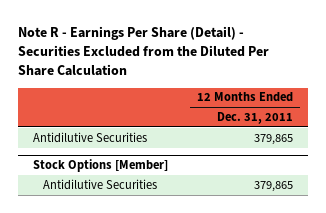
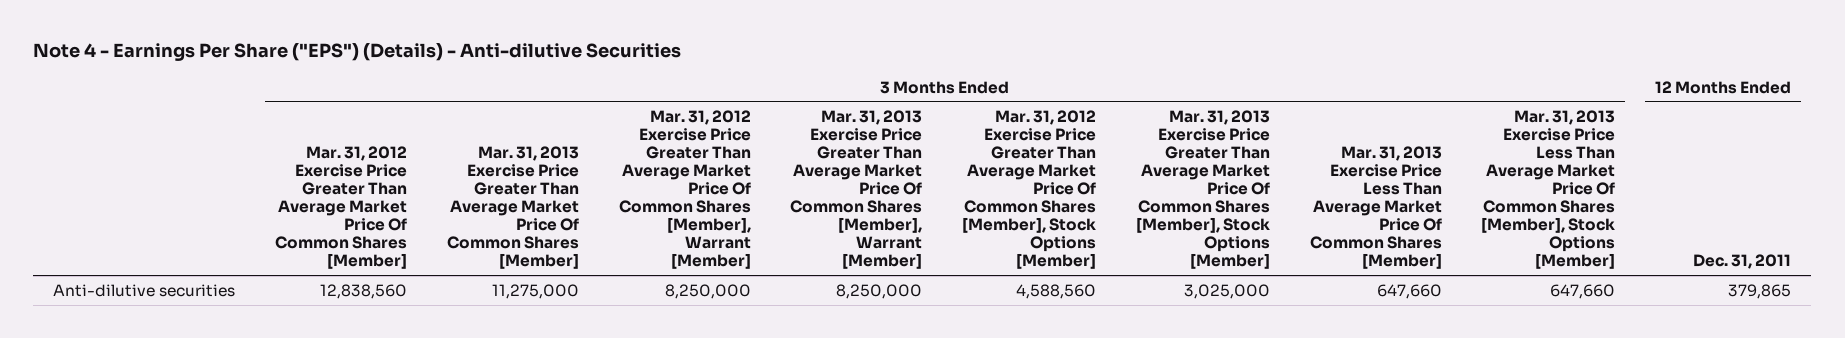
- Note R - Earnings Per Share (Detail) - Securities Excluded from the Diluted Per Share Calculation
+ Note 4 - Earnings Per Share ("EPS") (Details) - Anti-dilutive Securities
- | 12 Months Ended Dec. 31, 2011
+ | 3 Months Ended Mar. 31, 2012 Exercise Price Greater Than Average Market Price Of Common Shares [Member] | 3 Months Ended Mar. 31, 2013 Exercise Price Greater Than Average Market Price Of Common Shares [Member] | 3 Months Ended Mar. 31, 2012 Exercise Price Greater Than Average Market Price Of Common Shares [Member], Warrant [Member] | 3 Months Ended Mar. 31, 2013 Exercise Price Greater Than Average Market Price Of Common Shares [Member], Warrant [Member] | 3 Months Ended Mar. 31, 2012 Exercise Price Greater Than Average Market Price Of Common Shares [Member], Stock Options [Member] | 3 Months Ended Mar. 31, 2013 Exercise Price Greater Than Average Market Price Of Common Shares [Member], Stock Options [Member] | 3 Months Ended Mar. 31, 2013 Exercise Price Less Than Average Market Price Of Common Shares [Member] | 3 Months Ended Mar. 31, 2013 Exercise Price Less Than Average Market Price Of Common Shares [Member], Stock Options [Member] | 12 Months Ended Dec. 31, 2011
- Antidilutive Securities | 379,865
- Stock Options [Member]
- Antidilutive Securities | 379,865
+ Anti-dilutive securities | 12,838,560 | 11,275,000 | 8,250,000 | 8,250,000 | 4,588,560 | 3,025,000 | 647,660 | 647,660 | 379,865

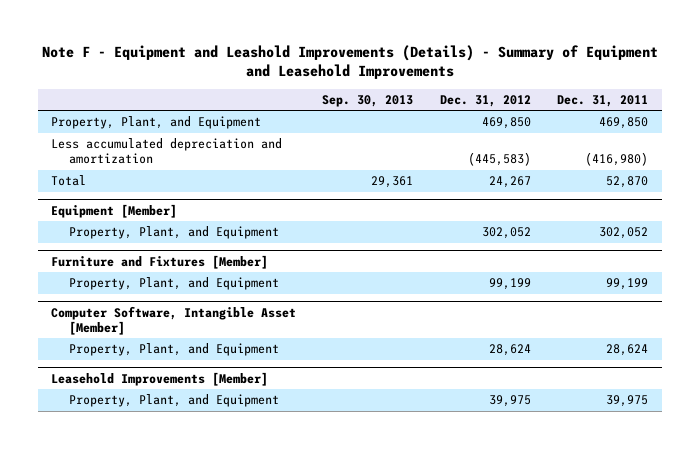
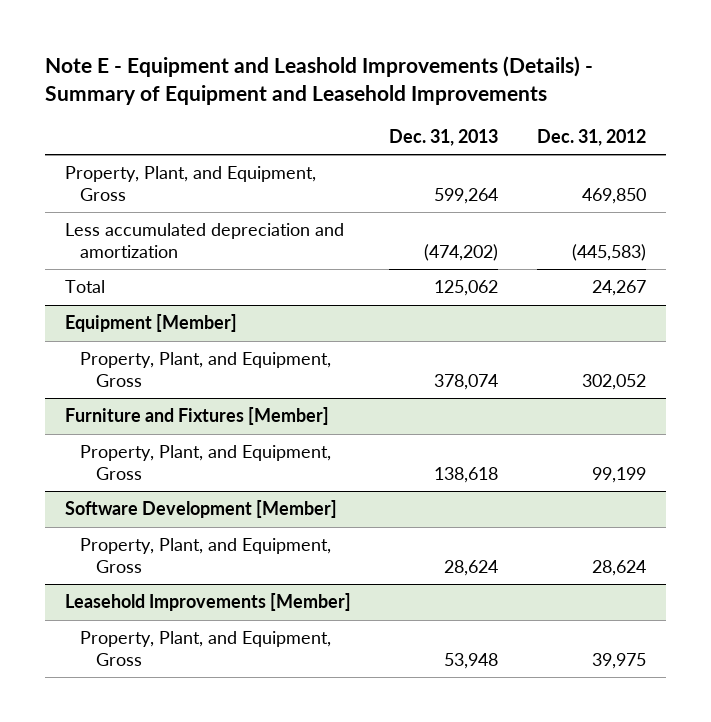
- Note F - Equipment and Leashold Improvements (Details) - Summary of Equipment and Leasehold Improvements
+ Note E - Equipment and Leashold Improvements (Details) - Summary of Equipment and Leasehold Improvements
- | Sep. 30, 2013 | Dec. 31, 2012 | Dec. 31, 2011
+ | Dec. 31, 2013 | Dec. 31, 2012
- Property, Plant, and Equipment | | 469,850 | 469,850
+ Property, Plant, and Equipment, Gross | 599,264 | 469,850
@ Equipment [Member]
- Property, Plant, and Equipment | | 302,052 | 302,052
+ Property, Plant, and Equipment, Gross | 378,074 | 302,052
@ Furniture and Fixtures [Member]
- Property, Plant, and Equipment | | 99,199 | 99,199
- Computer Software, Intangible Asset [Member]
- Property, Plant, and Equipment | | 28,624 | 28,624
@ Furniture and Fixtures [Member]
+ Property, Plant, and Equipment, Gross | 138,618 | 99,199
+ Software Development [Member]
+ Property, Plant, and Equipment, Gross | 28,624 | 28,624
@ Leasehold Improvements [Member]
- Property, Plant, and Equipment | | 39,975 | 39,975
+ Property, Plant, and Equipment, Gross | 53,948 | 39,975

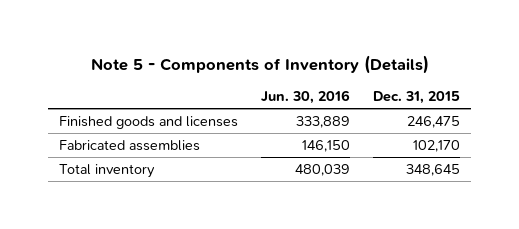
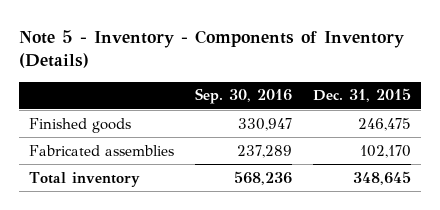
- Note 5 - Components of Inventory (Details)
+ Note 5 - Inventory - Components of Inventory (Details)
- | Jun. 30, 2016 | Dec. 31, 2015
+ | Sep. 30, 2016 | Dec. 31, 2015
- Finished goods and licenses | 333,889 | 246,475
+ Finished goods | 330,947 | 246,475

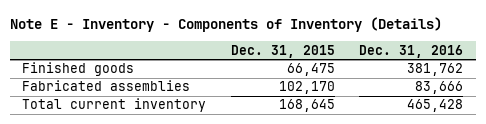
- Note 5 - Inventory - Components of Inventory (Details)
+ Note E - Inventory - Components of Inventory (Details)
- | Sep. 30, 2016 | Dec. 31, 2015
+ | Dec. 31, 2015 | Dec. 31, 2016
- Finished goods | 330,947 | 246,475
+ Finished goods | 66,475 | 381,762
- Total inventory | 568,236 | 348,645
+ Total current inventory | 168,645 | 465,428

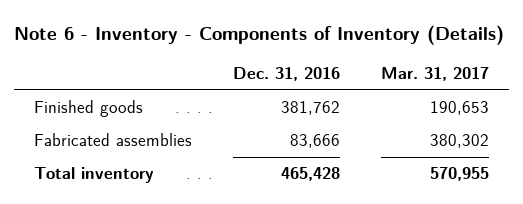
- Note E - Inventory - Components of Inventory (Details)
+ Note 6 - Inventory - Components of Inventory (Details)
- | Dec. 31, 2015 | Dec. 31, 2016
+ | Dec. 31, 2016 | Mar. 31, 2017
- Total current inventory | 168,645 | 465,428
+ Total inventory | 465,428 | 570,955

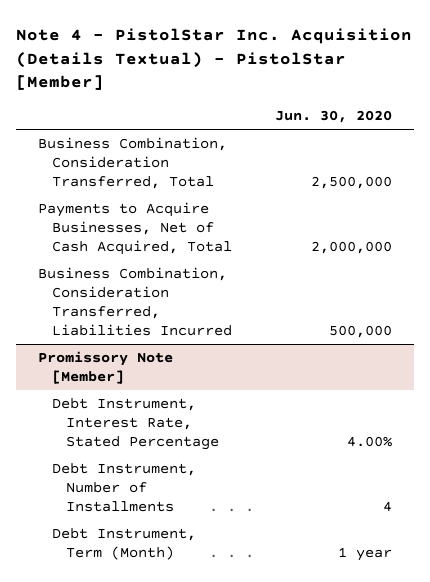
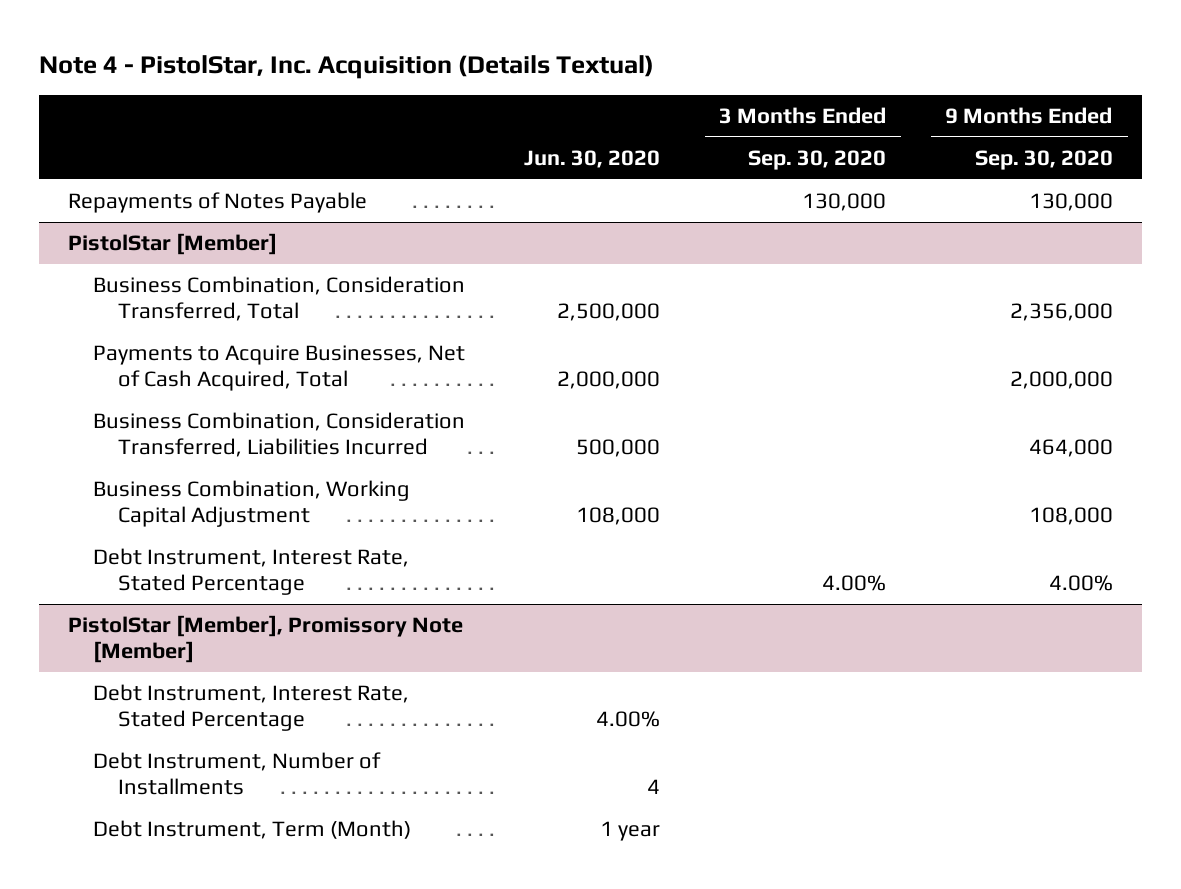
- Note 4 - PistolStar Inc. Acquisition (Details Textual) - PistolStar [Member]
+ Note 4 - PistolStar, Inc. Acquisition (Details Textual)
- | Jun. 30, 2020
+ | Jun. 30, 2020 | 3 Months Ended Sep. 30, 2020 | 9 Months Ended Sep. 30, 2020
+ Repayments of Notes Payable | | 130,000 | 130,000
+ PistolStar [Member]
- Promissory Note [Member]
+ Business Combination, Working Capital Adjustment | 108,000 | | 108,000
+ Debt Instrument, Interest Rate, Stated Percentage | | 4.00% | 4.00%
+ PistolStar [Member], Promissory Note [Member]

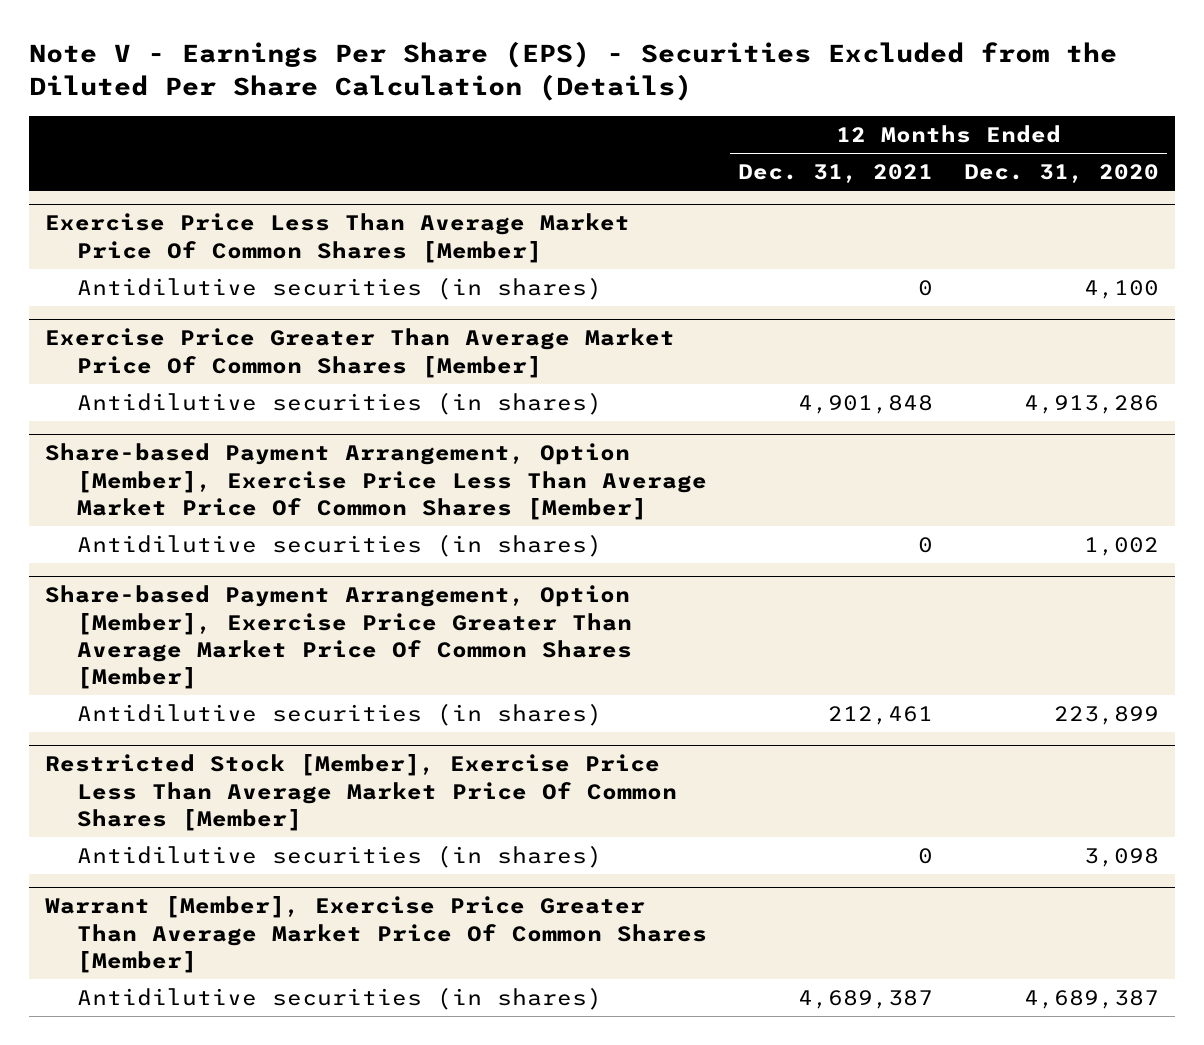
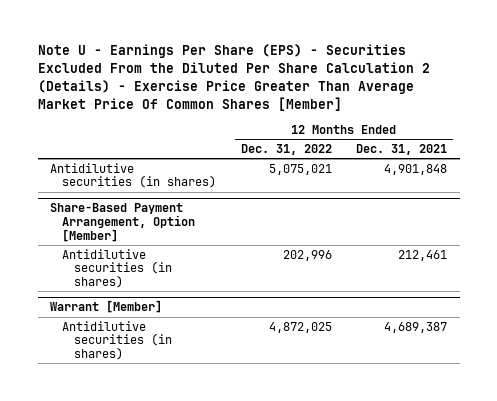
- Note V - Earnings Per Share (EPS) - Securities Excluded from the Diluted Per Share Calculation (Details)
+ Note U - Earnings Per Share (EPS) - Securities Excluded From the Diluted Per Share Calculation 2 (Details) - Exercise Price Greater Than Average Market Price Of Common Shares [Member]
- | 12 Months Ended Dec. 31, 2021 | 12 Months Ended Dec. 31, 2020
+ | 12 Months Ended Dec. 31, 2022 | 12 Months Ended Dec. 31, 2021
- Exercise Price Less Than Average Market Price Of Common Shares [Member]
- Antidilutive securities (in shares) | 0 | 4,100
- Exercise Price Greater Than Average Market Price Of Common Shares [Member]
- Share-based Payment Arrangement, Option [Member], Exercise Price Less Than Average Market Price Of Common Shares [Member]
- Antidilutive securities (in shares) | 0 | 1,002
- Share-based Payment Arrangement, Option [Member], Exercise Price Greater Than Average Market Price Of Common Shares [Member]
+ Share-Based Payment Arrangement, Option [Member]
- Restricted Stock [Member], Exercise Price Less Than Average Market Price Of Common Shares [Member]
- Antidilutive securities (in shares) | 0 | 3,098
- Warrant [Member], Exercise Price Greater Than Average Market Price Of Common Shares [Member]
+ Warrant [Member]

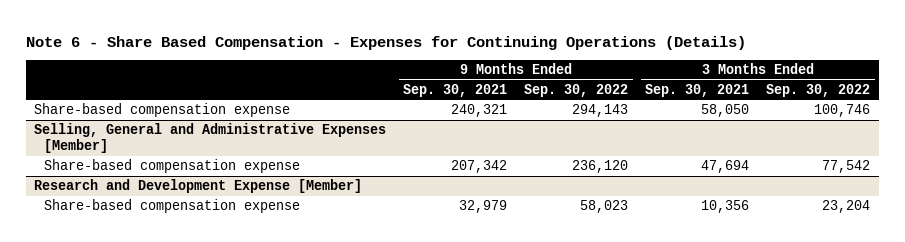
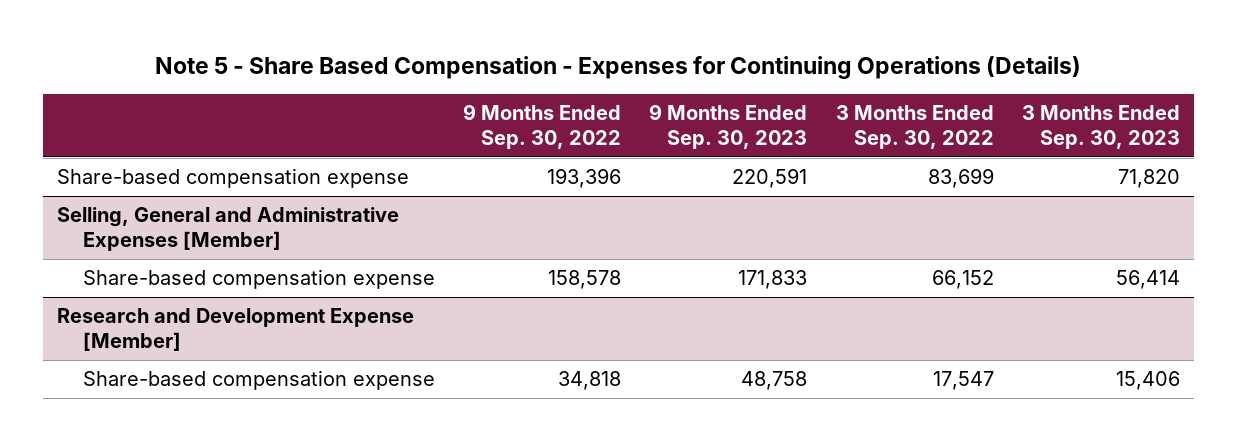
- Note 6 - Share Based Compensation - Expenses for Continuing Operations (Details)
+ Note 5 - Share Based Compensation - Expenses for Continuing Operations (Details)
- | 9 Months Ended Sep. 30, 2021 | 9 Months Ended Sep. 30, 2022 | 3 Months Ended Sep. 30, 2021 | 3 Months Ended Sep. 30, 2022
+ | 9 Months Ended Sep. 30, 2022 | 9 Months Ended Sep. 30, 2023 | 3 Months Ended Sep. 30, 2022 | 3 Months Ended Sep. 30, 2023
- Share-based compensation expense | 240,321 | 294,143 | 58,050 | 100,746
+ Share-based compensation expense | 193,396 | 220,591 | 83,699 | 71,820
@ Selling, General and Administrative Expenses [Member]
- Share-based compensation expense | 207,342 | 236,120 | 47,694 | 77,542
+ Share-based compensation expense | 158,578 | 171,833 | 66,152 | 56,414
@ Research and Development Expense [Member]
- Share-based compensation expense | 32,979 | 58,023 | 10,356 | 23,204
+ Share-based compensation expense | 34,818 | 48,758 | 17,547 | 15,406

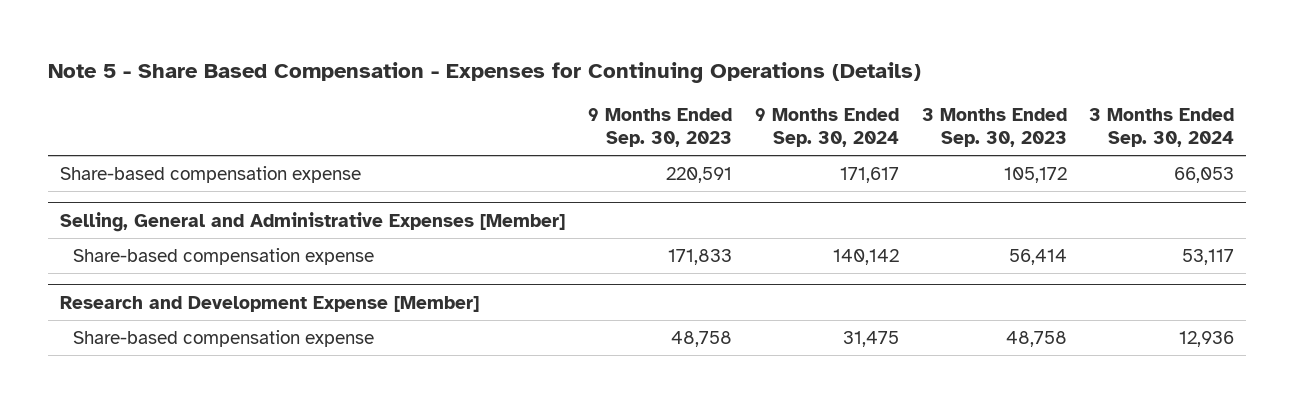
- | 9 Months Ended Sep. 30, 2022 | 9 Months Ended Sep. 30, 2023 | 3 Months Ended Sep. 30, 2022 | 3 Months Ended Sep. 30, 2023
+ | 9 Months Ended Sep. 30, 2023 | 9 Months Ended Sep. 30, 2024 | 3 Months Ended Sep. 30, 2023 | 3 Months Ended Sep. 30, 2024
- Share-based compensation expense | 193,396 | 220,591 | 83,699 | 71,820
+ Share-based compensation expense | 220,591 | 171,617 | 105,172 | 66,053
@ Research and Development Expense [Member]
- Share-based compensation expense | 34,818 | 48,758 | 17,547 | 15,406
+ Share-based compensation expense | 48,758 | 31,475 | 48,758 | 12,936

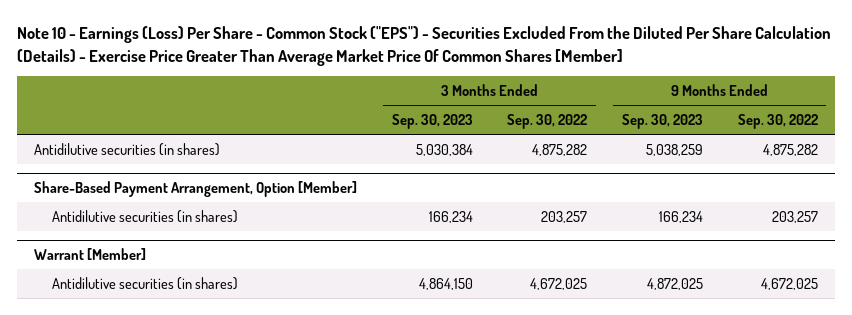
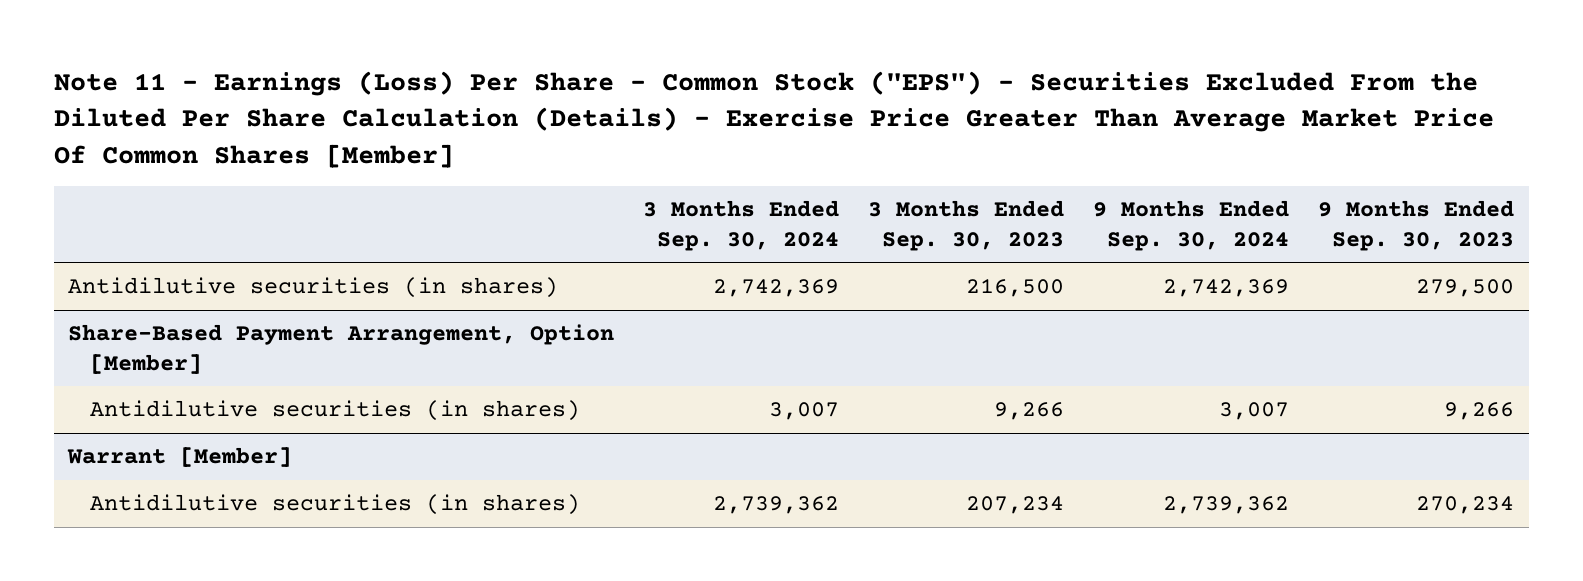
- Note 10 - Earnings (Loss) Per Share - Common Stock ("EPS") - Securities Excluded From the Diluted Per Share Calculation (Details) - Exercise Price Greater Than Average Market Price Of Common Shares [Member]
+ Note 11 - Earnings (Loss) Per Share - Common Stock ("EPS") - Securities Excluded From the Diluted Per Share Calculation (Details) - Exercise Price Greater Than Average Market Price Of Common Shares [Member]
- | 3 Months Ended Sep. 30, 2023 | 3 Months Ended Sep. 30, 2022 | 9 Months Ended Sep. 30, 2023 | 9 Months Ended Sep. 30, 2022
+ | 3 Months Ended Sep. 30, 2024 | 3 Months Ended Sep. 30, 2023 | 9 Months Ended Sep. 30, 2024 | 9 Months Ended Sep. 30, 2023
- Antidilutive securities (in shares) | 5,030,384 | 4,875,282 | 5,038,259 | 4,875,282
+ Antidilutive securities (in shares) | 2,742,369 | 216,500 | 2,742,369 | 279,500
@ Share-Based Payment Arrangement, Option [Member]
- Antidilutive securities (in shares) | 166,234 | 203,257 | 166,234 | 203,257
+ Antidilutive securities (in shares) | 3,007 | 9,266 | 3,007 | 9,266
@ Warrant [Member]
- Antidilutive securities (in shares) | 4,864,150 | 4,672,025 | 4,872,025 | 4,672,025
+ Antidilutive securities (in shares) | 2,739,362 | 207,234 | 2,739,362 | 270,234

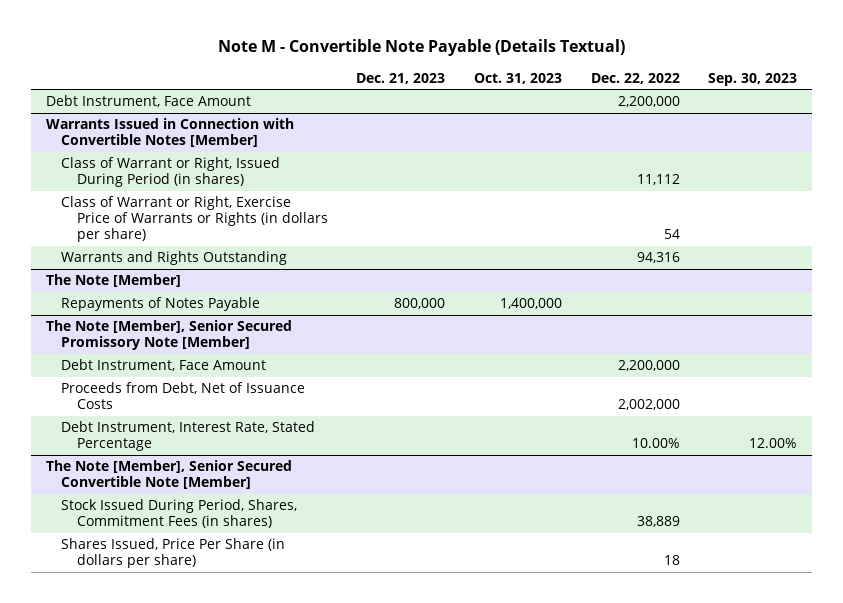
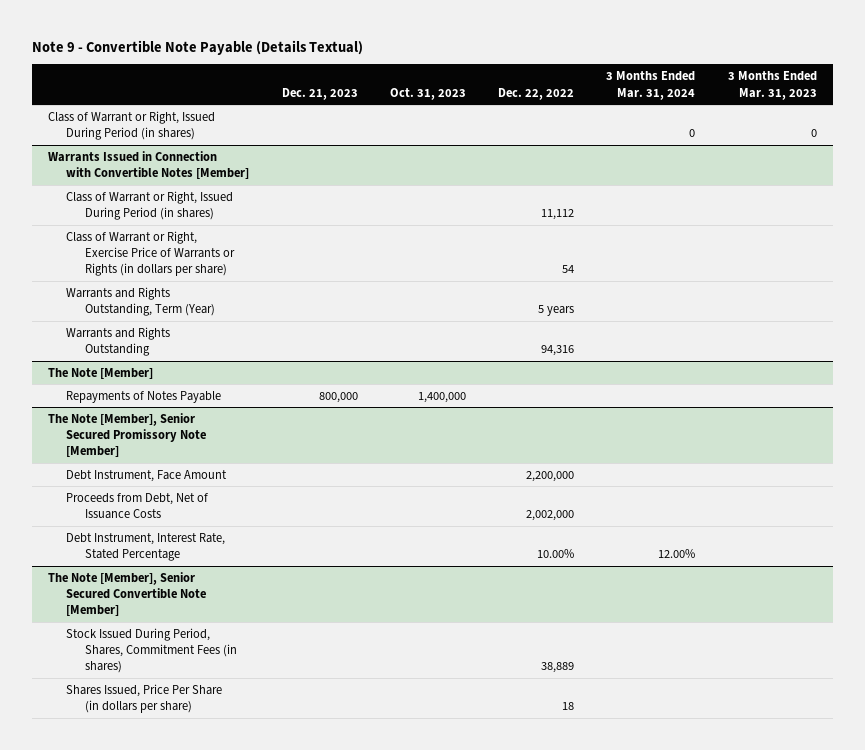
- Note M - Convertible Note Payable (Details Textual)
+ Note 9 - Convertible Note Payable (Details Textual)
- | Dec. 21, 2023 | Oct. 31, 2023 | Dec. 22, 2022 | Sep. 30, 2023
+ | Dec. 21, 2023 | Oct. 31, 2023 | Dec. 22, 2022 | 3 Months Ended Mar. 31, 2024 | 3 Months Ended Mar. 31, 2023
- Debt Instrument, Face Amount | | | 2,200,000 |
+ Class of Warrant or Right, Issued During Period (in shares) | | | | 0 | 0
@ Warrants Issued in Connection with Convertible Notes [Member]
+ Warrants and Rights Outstanding, Term (Year) | | | 5 years | |

